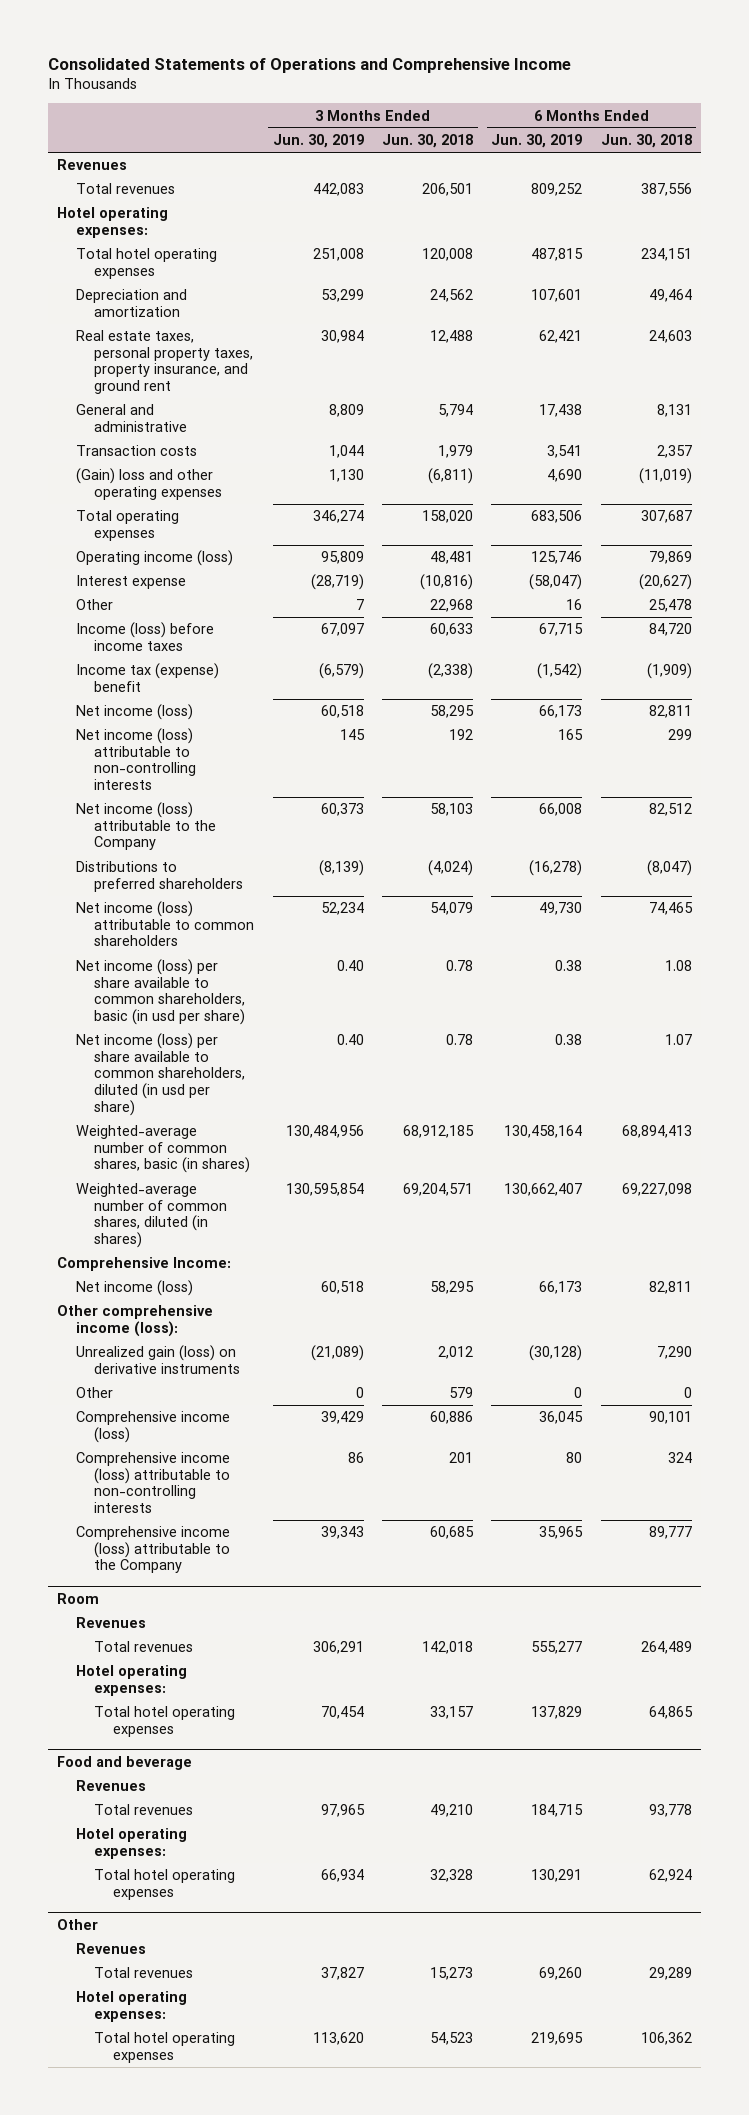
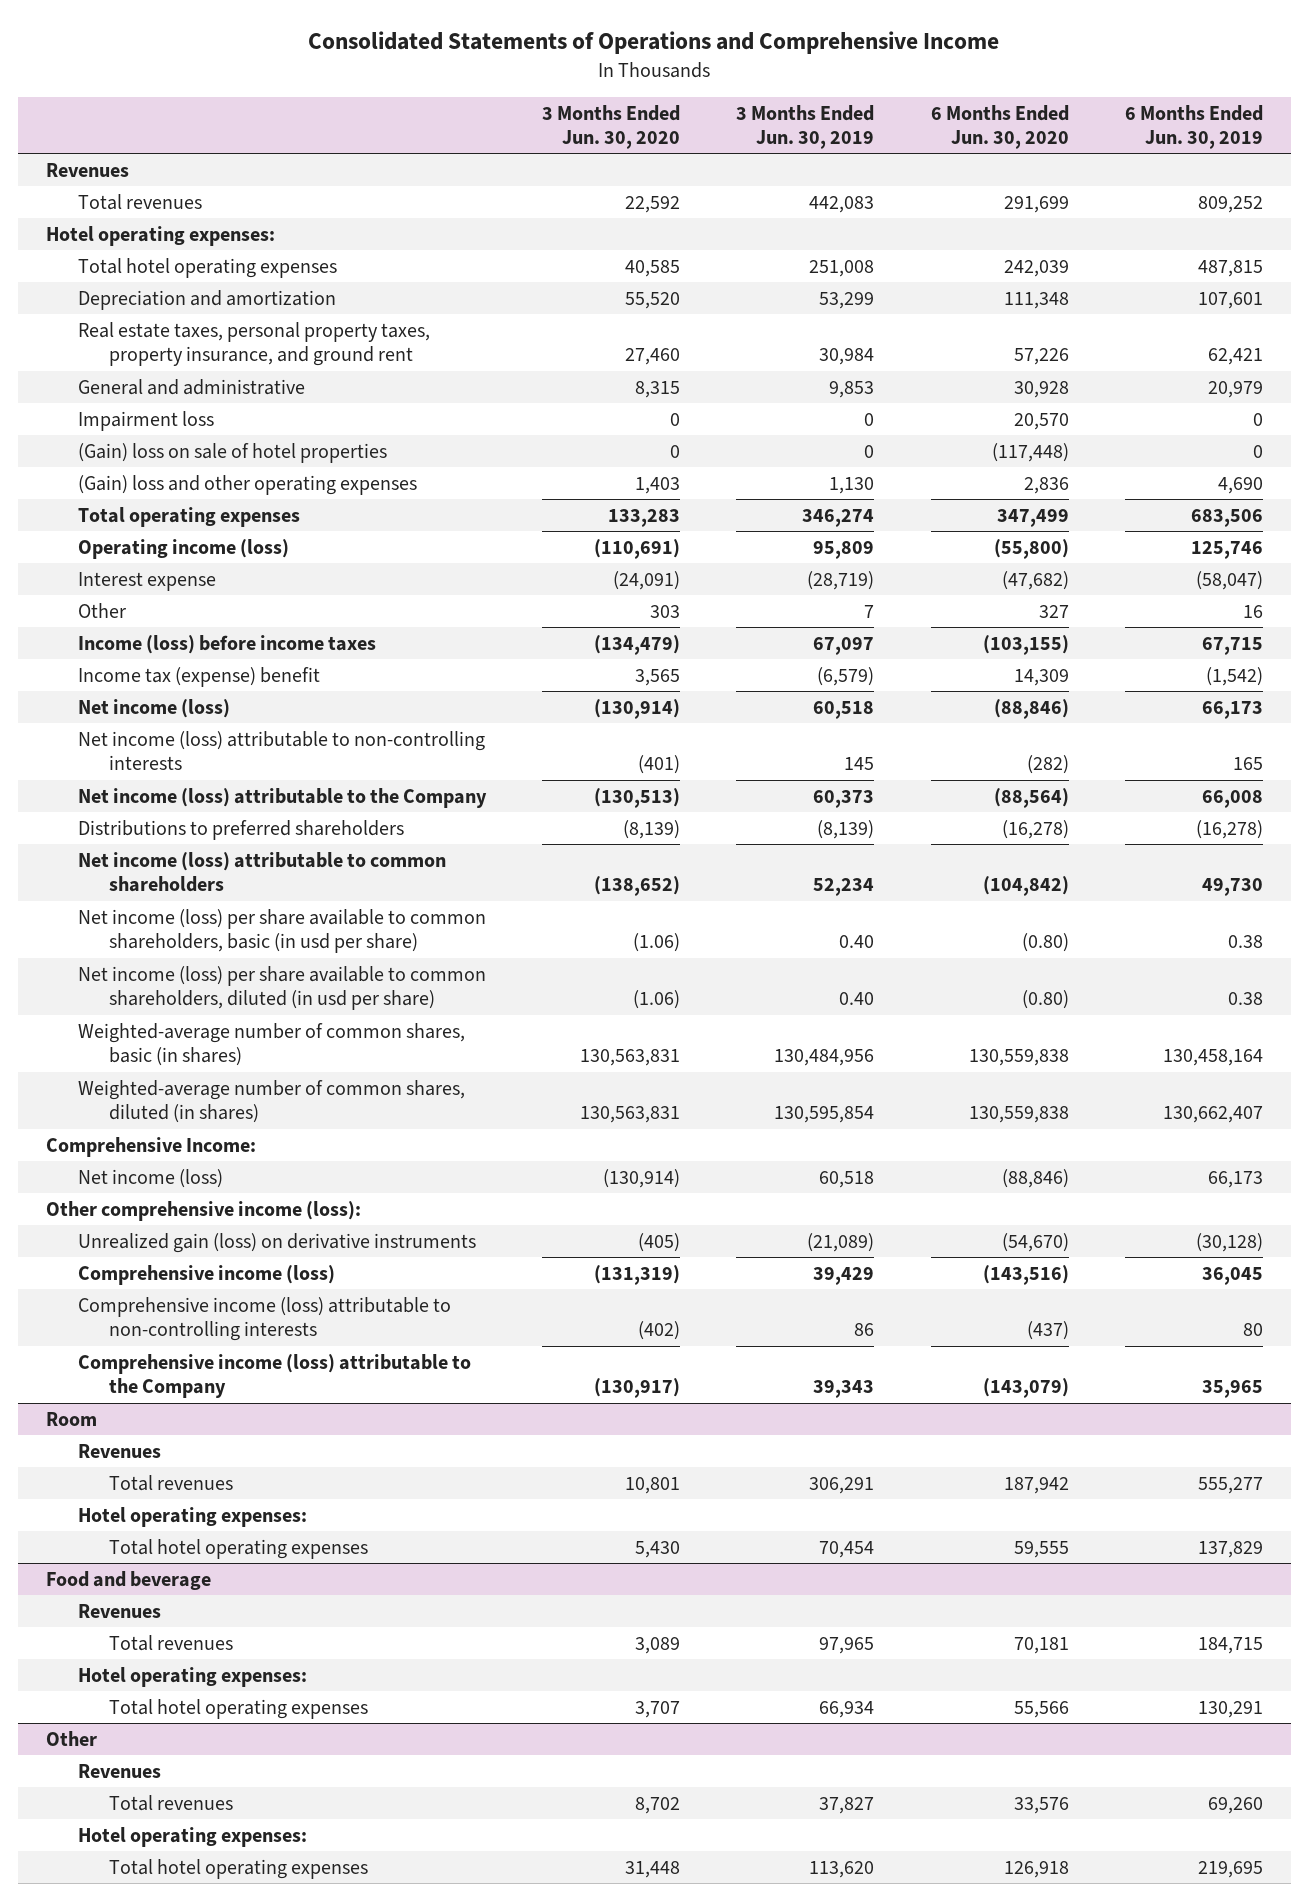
- | 3 Months Ended Jun. 30, 2019 | 3 Months Ended Jun. 30, 2018 | 6 Months Ended Jun. 30, 2019 | 6 Months Ended Jun. 30, 2018
+ | 3 Months Ended Jun. 30, 2020 | 3 Months Ended Jun. 30, 2019 | 6 Months Ended Jun. 30, 2020 | 6 Months Ended Jun. 30, 2019
- General and administrative | 8,809 | 5,794 | 17,438 | 8,131
- Transaction costs | 1,044 | 1,979 | 3,541 | 2,357
+ General and administrative | 8,315 | 9,853 | 30,928 | 20,979
+ Impairment loss | 0 | 0 | 20,570 | 0
+ (Gain) loss on sale of hotel properties | 0 | 0 | (117,448) | 0
- Other | 0 | 579 | 0 | 0

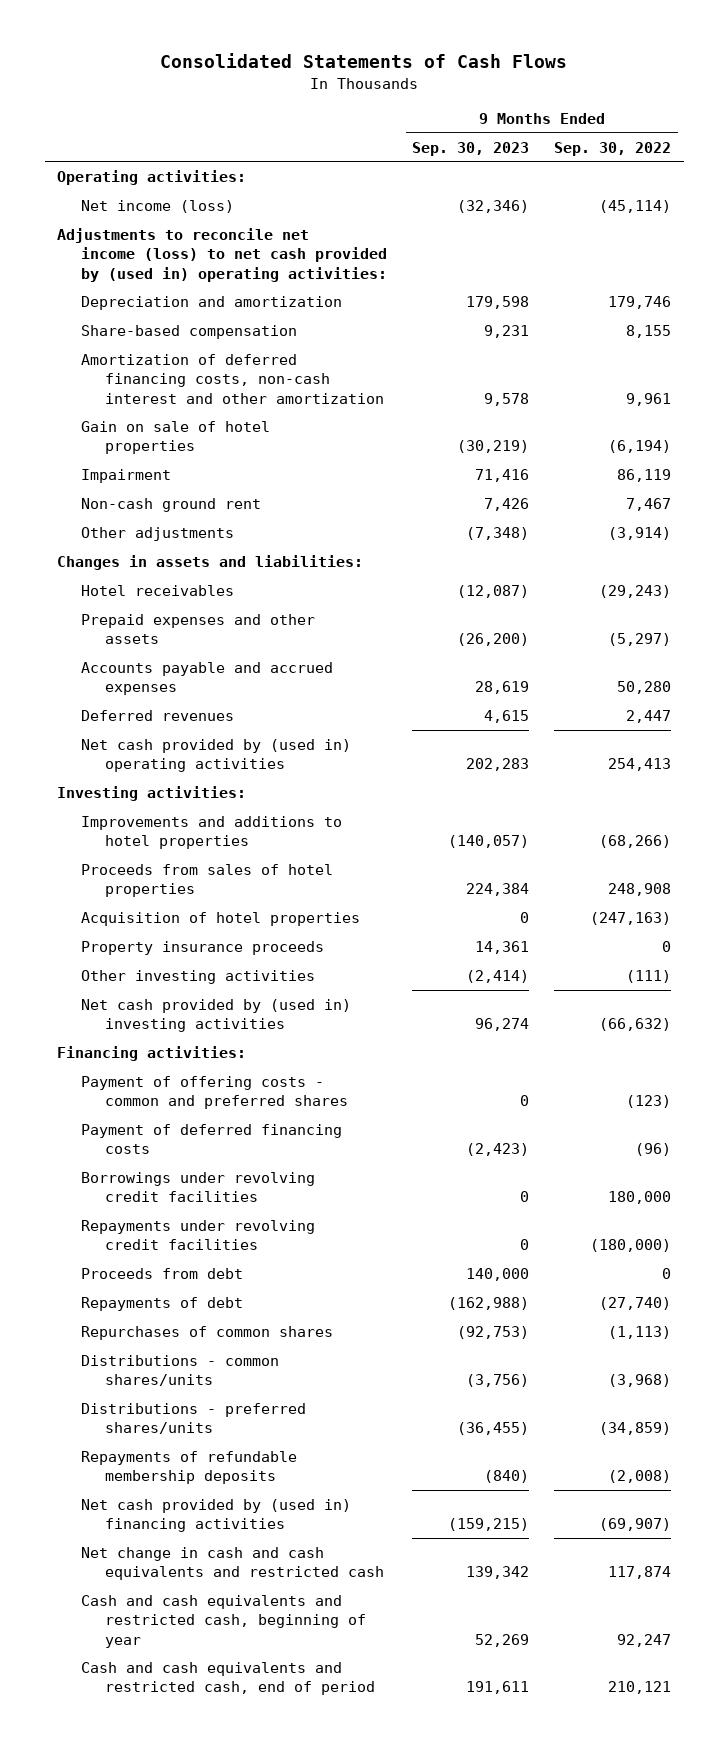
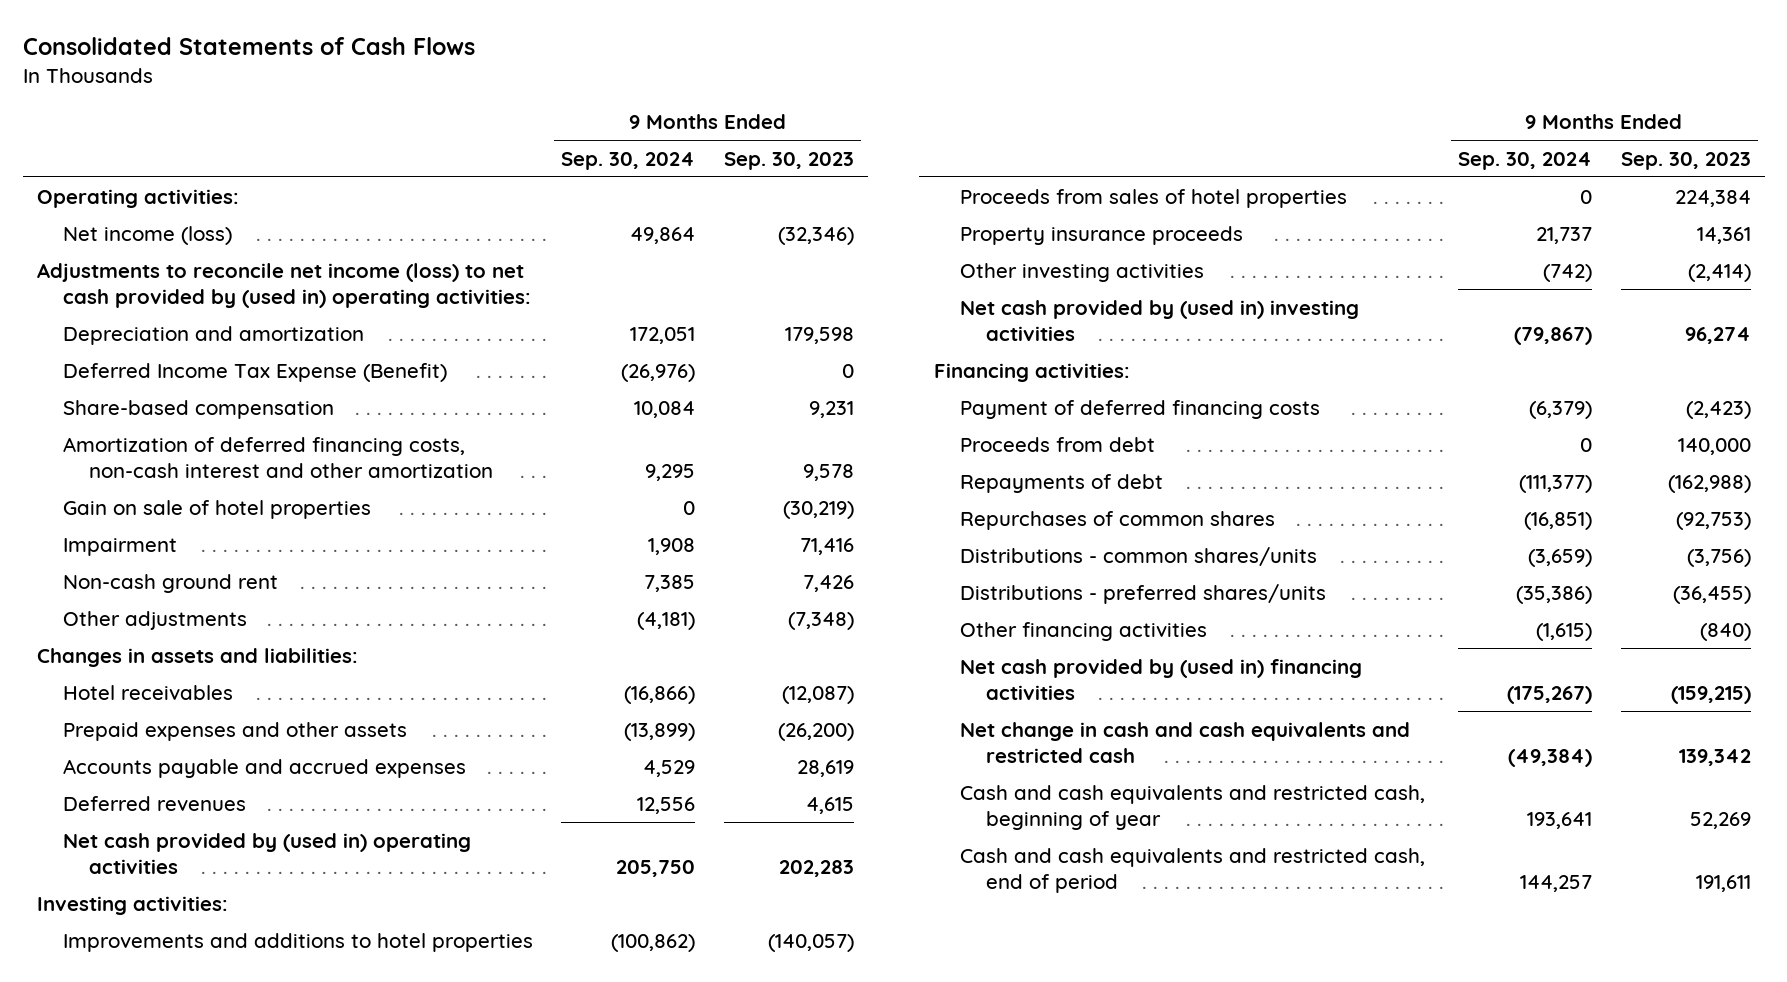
- | 9 Months Ended Sep. 30, 2023 | 9 Months Ended Sep. 30, 2022
+ | 9 Months Ended Sep. 30, 2024 | 9 Months Ended Sep. 30, 2023
+ Deferred Income Tax Expense (Benefit) | (26,976) | 0
- Acquisition of hotel properties | 0 | (247,163)
- Payment of offering costs - common and preferred shares | 0 | (123)
- Borrowings under revolving credit facilities | 0 | 180,000
- Repayments under revolving credit facilities | 0 | (180,000)
- Repayments of refundable membership deposits | (840) | (2,008)
+ Other financing activities | (1,615) | (840)

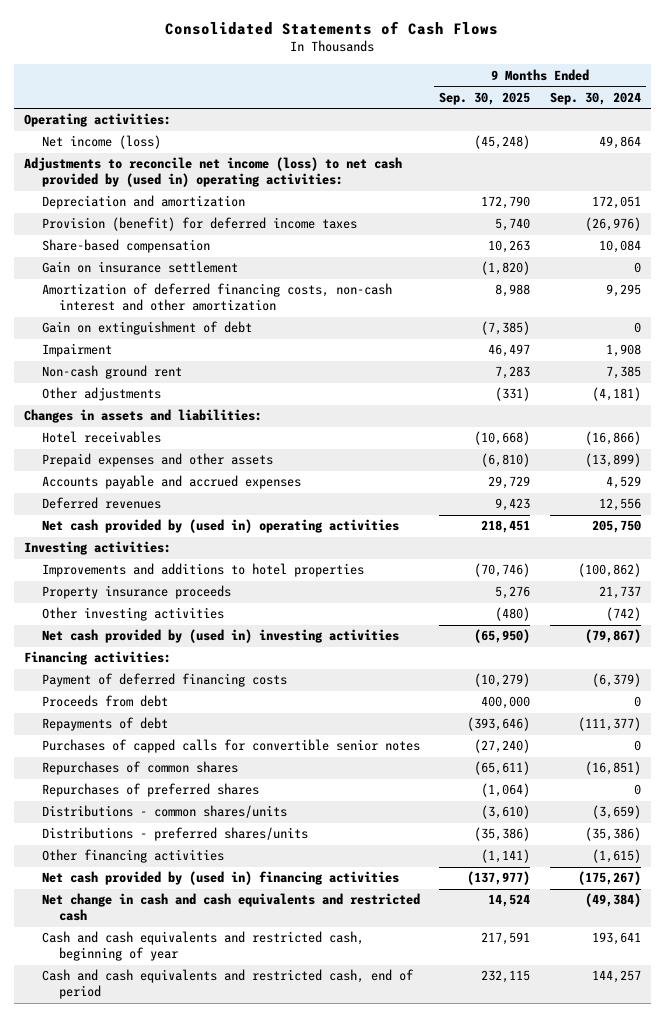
- | 9 Months Ended Sep. 30, 2024 | 9 Months Ended Sep. 30, 2023
+ | 9 Months Ended Sep. 30, 2025 | 9 Months Ended Sep. 30, 2024
- Deferred Income Tax Expense (Benefit) | (26,976) | 0
+ Provision (benefit) for deferred income taxes | 5,740 | (26,976)
+ Gain on insurance settlement | (1,820) | 0
- Gain on sale of hotel properties | 0 | (30,219)
+ Gain on extinguishment of debt | (7,385) | 0
- Proceeds from sales of hotel properties | 0 | 224,384
+ Purchases of capped calls for convertible senior notes | (27,240) | 0
+ Repurchases of preferred shares | (1,064) | 0

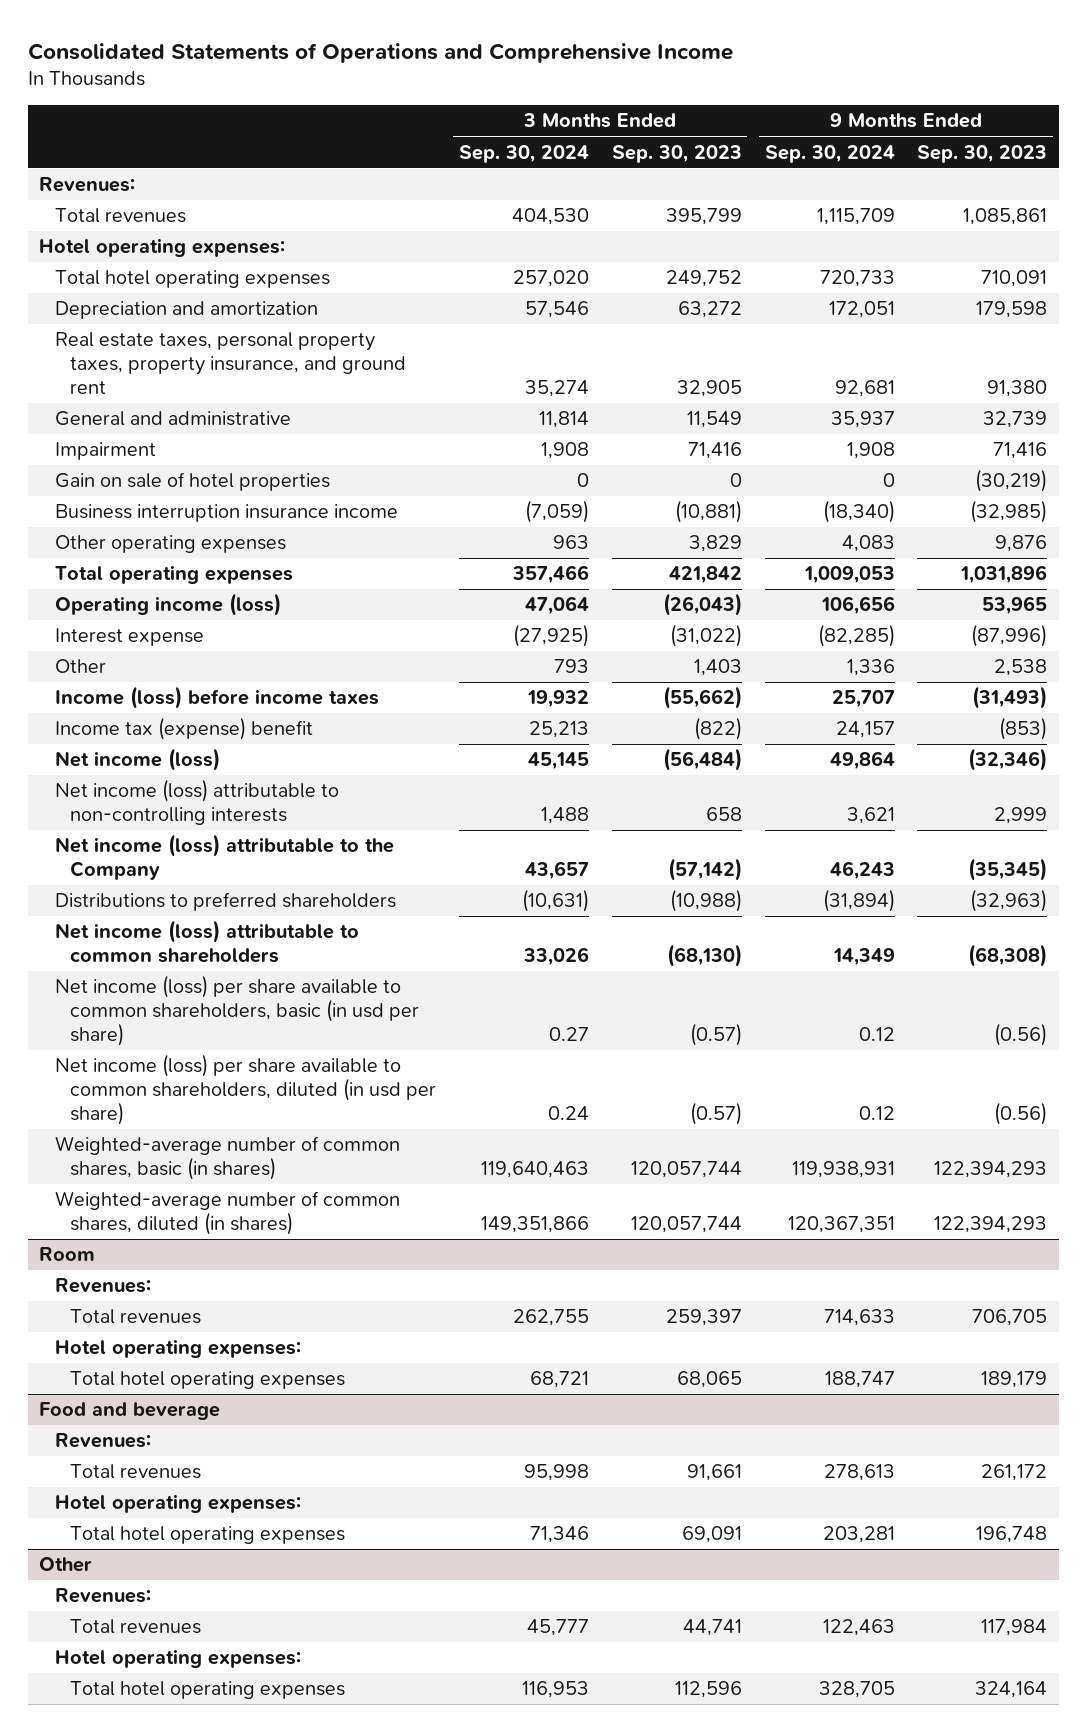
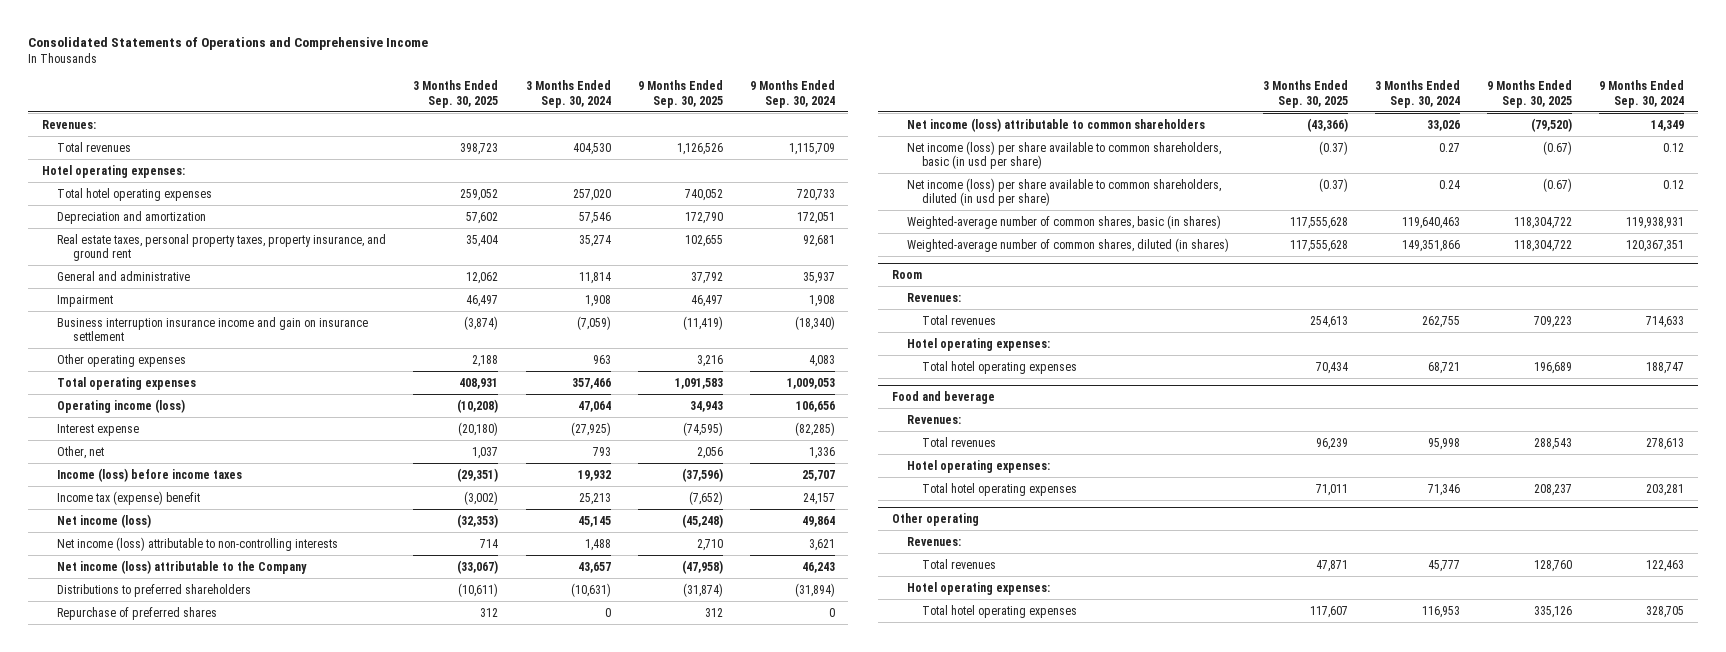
- | 3 Months Ended Sep. 30, 2024 | 3 Months Ended Sep. 30, 2023 | 9 Months Ended Sep. 30, 2024 | 9 Months Ended Sep. 30, 2023
+ | 3 Months Ended Sep. 30, 2025 | 3 Months Ended Sep. 30, 2024 | 9 Months Ended Sep. 30, 2025 | 9 Months Ended Sep. 30, 2024
- Gain on sale of hotel properties | 0 | 0 | 0 | (30,219)
- Business interruption insurance income | (7,059) | (10,881) | (18,340) | (32,985)
+ Business interruption insurance income and gain on insurance settlement | (3,874) | (7,059) | (11,419) | (18,340)
- Other | 793 | 1,403 | 1,336 | 2,538
+ Other, net | 1,037 | 793 | 2,056 | 1,336
+ Repurchase of preferred shares | 312 | 0 | 312 | 0
- Other
+ Other operating

